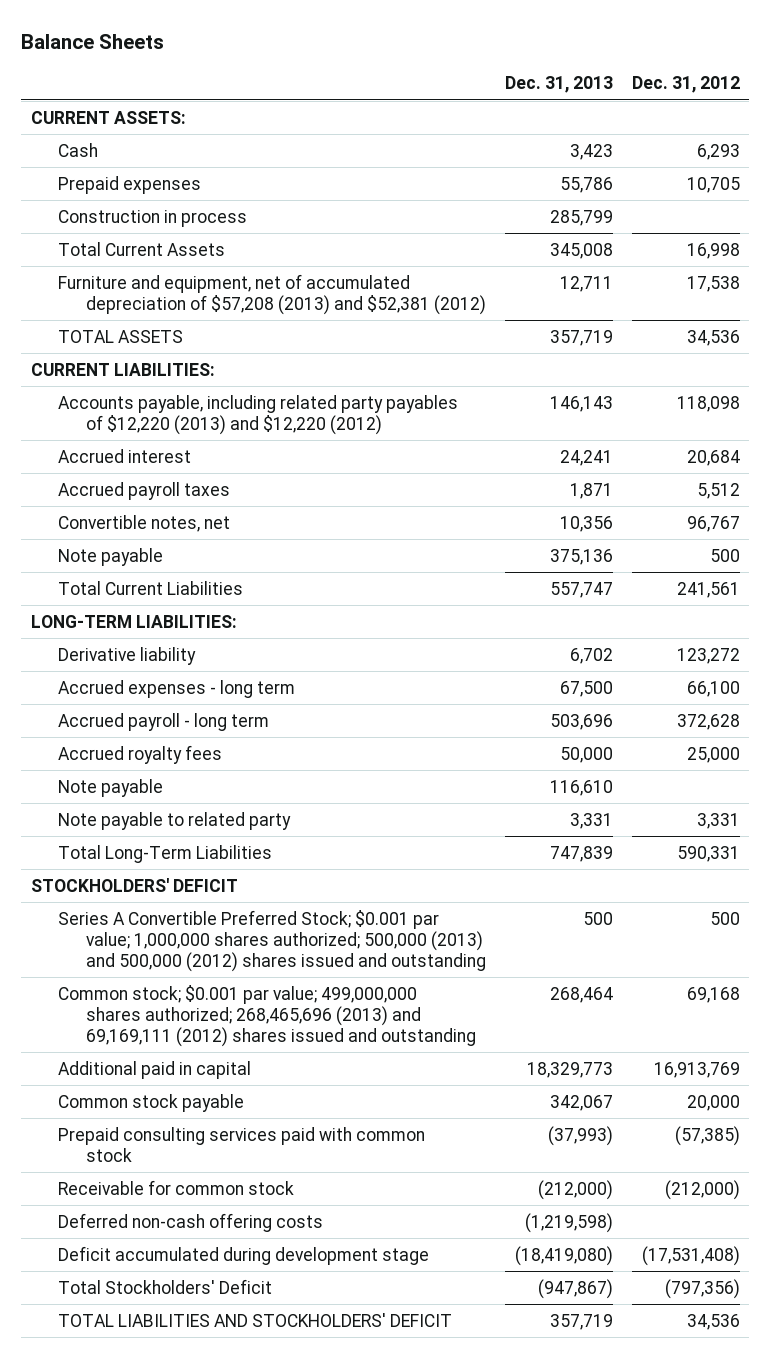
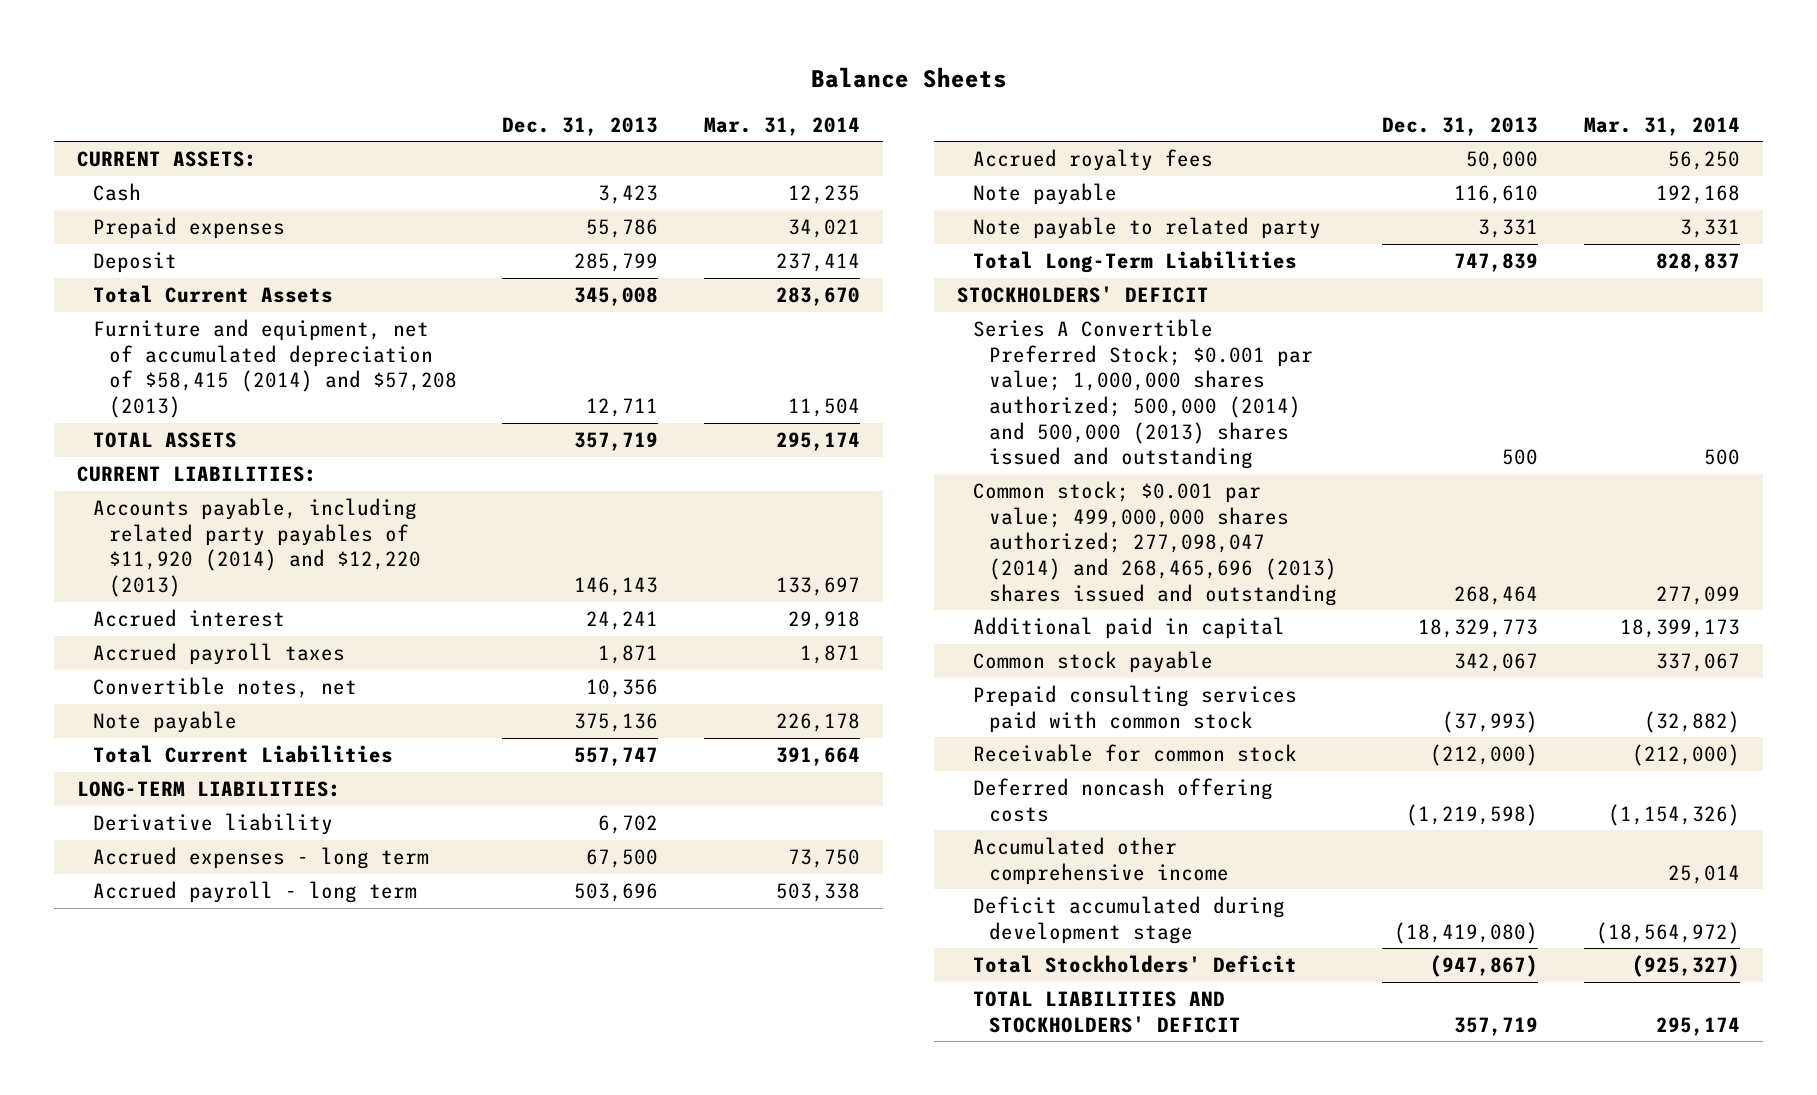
- | Dec. 31, 2013 | Dec. 31, 2012
+ | Dec. 31, 2013 | Mar. 31, 2014
- Construction in process | 285,799 |
+ Deposit | 285,799 | 237,414
- Furniture and equipment, net of accumulated depreciation of $57,208 (2013) and $52,381 (2012) | 12,711 | 17,538
+ Furniture and equipment, net of accumulated depreciation of $58,415 (2014) and $57,208 (2013) | 12,711 | 11,504
- Accounts payable, including related party payables of $12,220 (2013) and $12,220 (2012) | 146,143 | 118,098
+ Accounts payable, including related party payables of $11,920 (2014) and $12,220 (2013) | 146,143 | 133,697
- Series A Convertible Preferred Stock; $0.001 par value; 1,000,000 shares authorized; 500,000 (2013) and 500,000 (2012) shares issued and outstanding | 500 | 500
- Common stock; $0.001 par value; 499,000,000 shares authorized; 268,465,696 (2013) and 69,169,111 (2012) shares issued and outstanding | 268,464 | 69,168
+ Series A Convertible Preferred Stock; $0.001 par value; 1,000,000 shares authorized; 500,000 (2014) and 500,000 (2013) shares issued and outstanding | 500 | 500
+ Common stock; $0.001 par value; 499,000,000 shares authorized; 277,098,047 (2014) and 268,465,696 (2013) shares issued and outstanding | 268,464 | 277,099
- Deferred non-cash offering costs | (1,219,598) |
+ Deferred noncash offering costs | (1,219,598) | (1,154,326)
+ Accumulated other comprehensive income | | 25,014

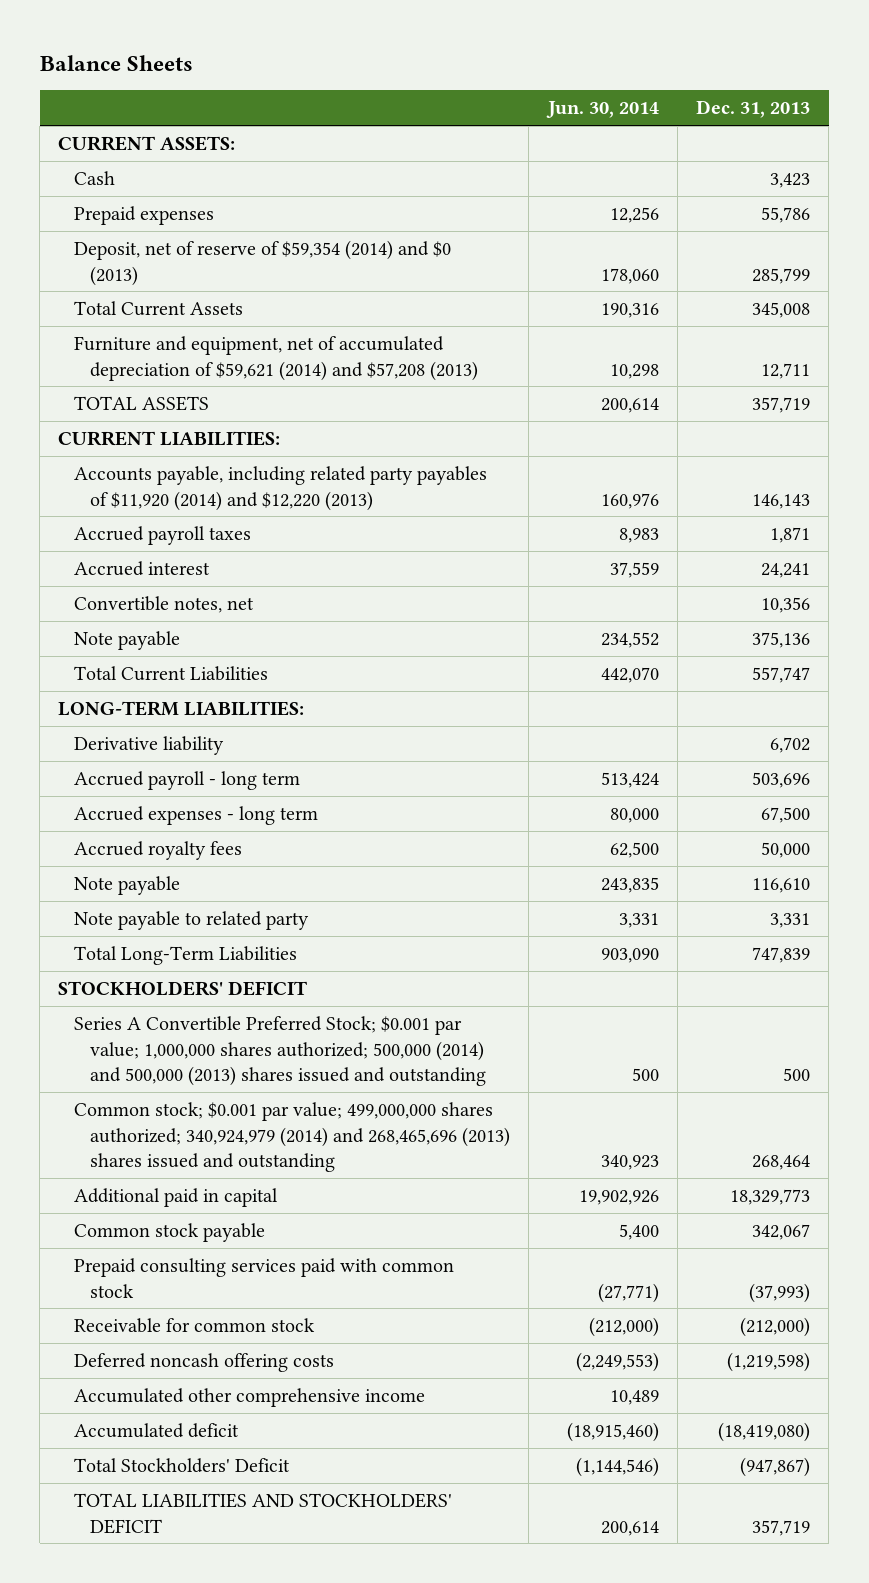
- | Dec. 31, 2013 | Mar. 31, 2014
+ | Jun. 30, 2014 | Dec. 31, 2013
- Deposit | 285,799 | 237,414
+ Deposit, net of reserve of $59,354 (2014) and $0 (2013) | 178,060 | 285,799
- Furniture and equipment, net of accumulated depreciation of $58,415 (2014) and $57,208 (2013) | 12,711 | 11,504
+ Furniture and equipment, net of accumulated depreciation of $59,621 (2014) and $57,208 (2013) | 10,298 | 12,711
moved down: Accrued interest | 37,559 | 24,241
moved down: Accrued expenses - long term | 80,000 | 67,500
- Common stock; $0.001 par value; 499,000,000 shares authorized; 277,098,047 (2014) and 268,465,696 (2013) shares issued and outstanding | 268,464 | 277,099
+ Common stock; $0.001 par value; 499,000,000 shares authorized; 340,924,979 (2014) and 268,465,696 (2013) shares issued and outstanding | 340,923 | 268,464
- Deficit accumulated during development stage | (18,419,080) | (18,564,972)
+ Accumulated deficit | (18,915,460) | (18,419,080)

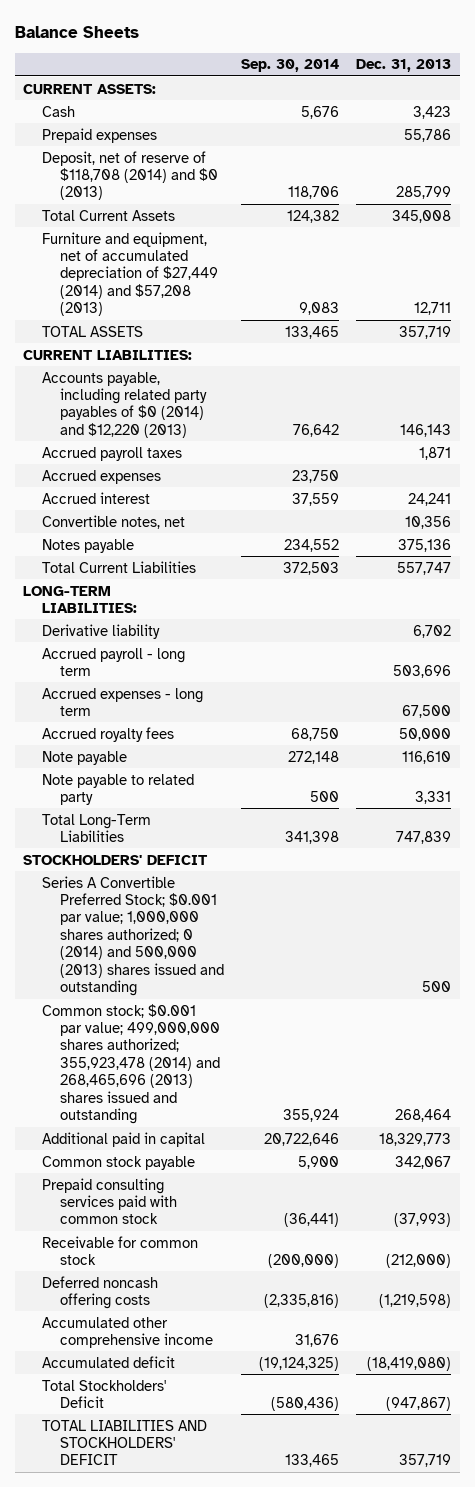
- | Jun. 30, 2014 | Dec. 31, 2013
+ | Sep. 30, 2014 | Dec. 31, 2013
- Deposit, net of reserve of $59,354 (2014) and $0 (2013) | 178,060 | 285,799
+ Deposit, net of reserve of $118,708 (2014) and $0 (2013) | 118,706 | 285,799
- Furniture and equipment, net of accumulated depreciation of $59,621 (2014) and $57,208 (2013) | 10,298 | 12,711
+ Furniture and equipment, net of accumulated depreciation of $27,449 (2014) and $57,208 (2013) | 9,083 | 12,711
- Accounts payable, including related party payables of $11,920 (2014) and $12,220 (2013) | 160,976 | 146,143
+ Accounts payable, including related party payables of $0 (2014) and $12,220 (2013) | 76,642 | 146,143
+ Accrued expenses | 23,750 |
- Note payable | 234,552 | 375,136
+ Notes payable | 234,552 | 375,136
- Series A Convertible Preferred Stock; $0.001 par value; 1,000,000 shares authorized; 500,000 (2014) and 500,000 (2013) shares issued and outstanding | 500 | 500
- Common stock; $0.001 par value; 499,000,000 shares authorized; 340,924,979 (2014) and 268,465,696 (2013) shares issued and outstanding | 340,923 | 268,464
+ Series A Convertible Preferred Stock; $0.001 par value; 1,000,000 shares authorized; 0 (2014) and 500,000 (2013) shares issued and outstanding | | 500
+ Common stock; $0.001 par value; 499,000,000 shares authorized; 355,923,478 (2014) and 268,465,696 (2013) shares issued and outstanding | 355,924 | 268,464

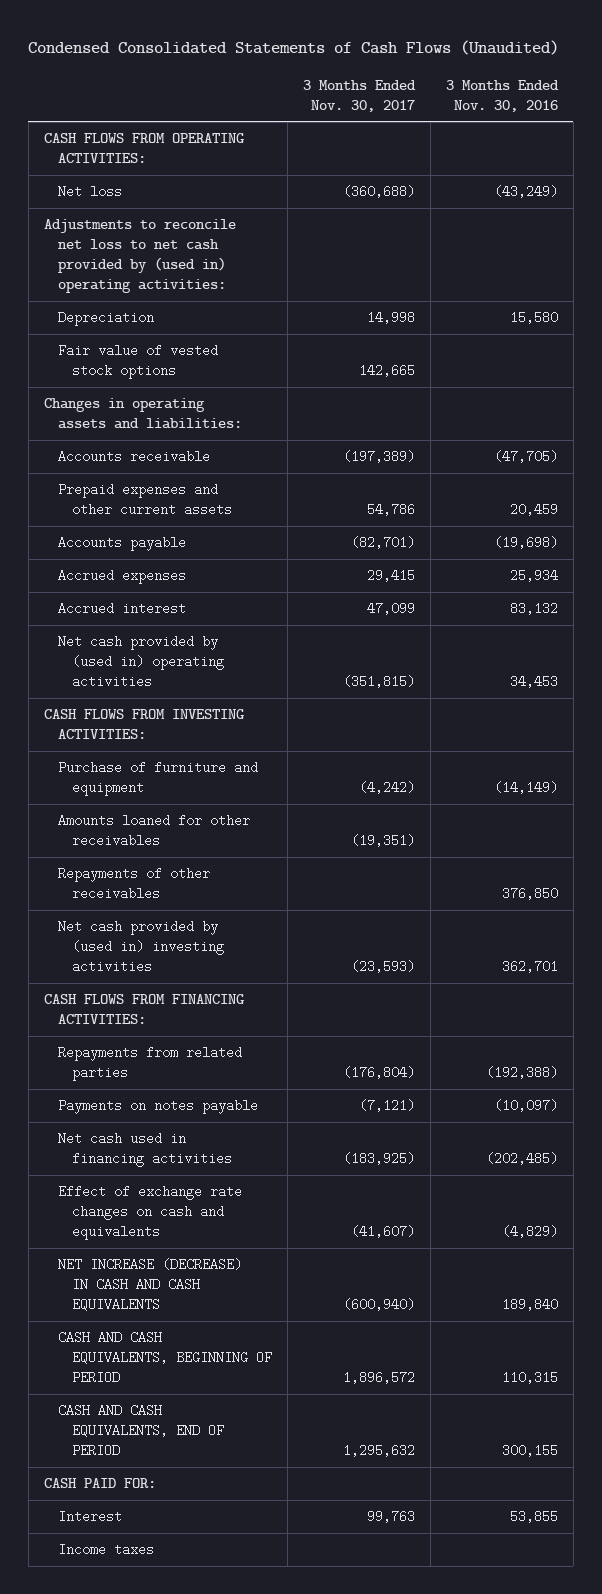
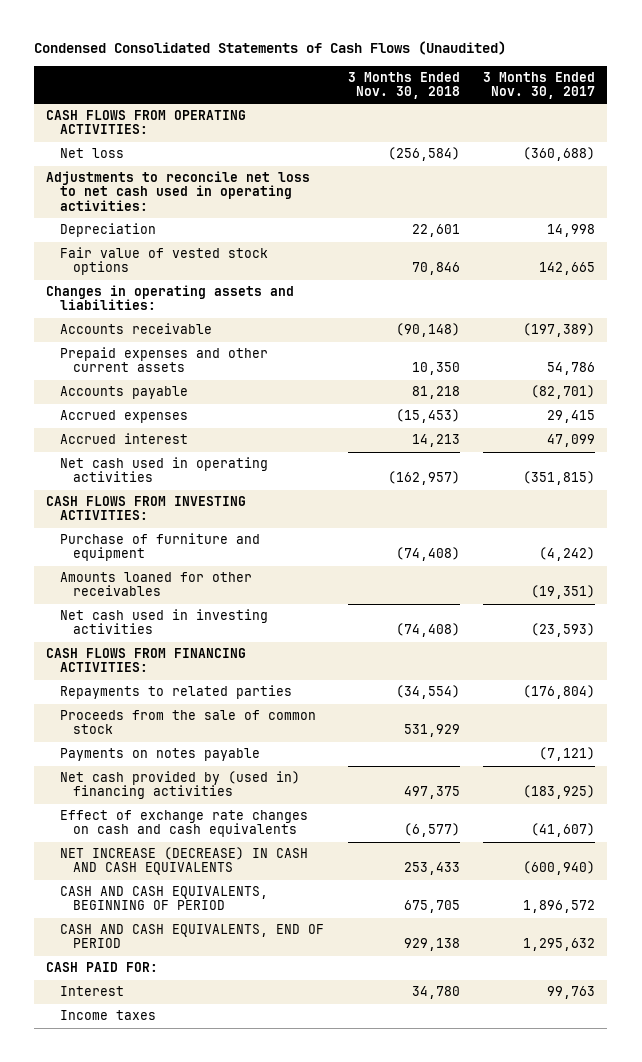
- | 3 Months Ended Nov. 30, 2017 | 3 Months Ended Nov. 30, 2016
+ | 3 Months Ended Nov. 30, 2018 | 3 Months Ended Nov. 30, 2017
- Adjustments to reconcile net loss to net cash provided by (used in) operating activities:
+ Adjustments to reconcile net loss to net cash used in operating activities:
- Net cash provided by (used in) operating activities | (351,815) | 34,453
+ Net cash used in operating activities | (162,957) | (351,815)
- Repayments of other receivables | | 376,850
- Net cash provided by (used in) investing activities | (23,593) | 362,701
+ Net cash used in investing activities | (74,408) | (23,593)
- Repayments from related parties | (176,804) | (192,388)
+ Repayments to related parties | (34,554) | (176,804)
+ Proceeds from the sale of common stock | 531,929 |
- Net cash used in financing activities | (183,925) | (202,485)
- Effect of exchange rate changes on cash and equivalents | (41,607) | (4,829)
+ Net cash provided by (used in) financing activities | 497,375 | (183,925)
+ Effect of exchange rate changes on cash and cash equivalents | (6,577) | (41,607)

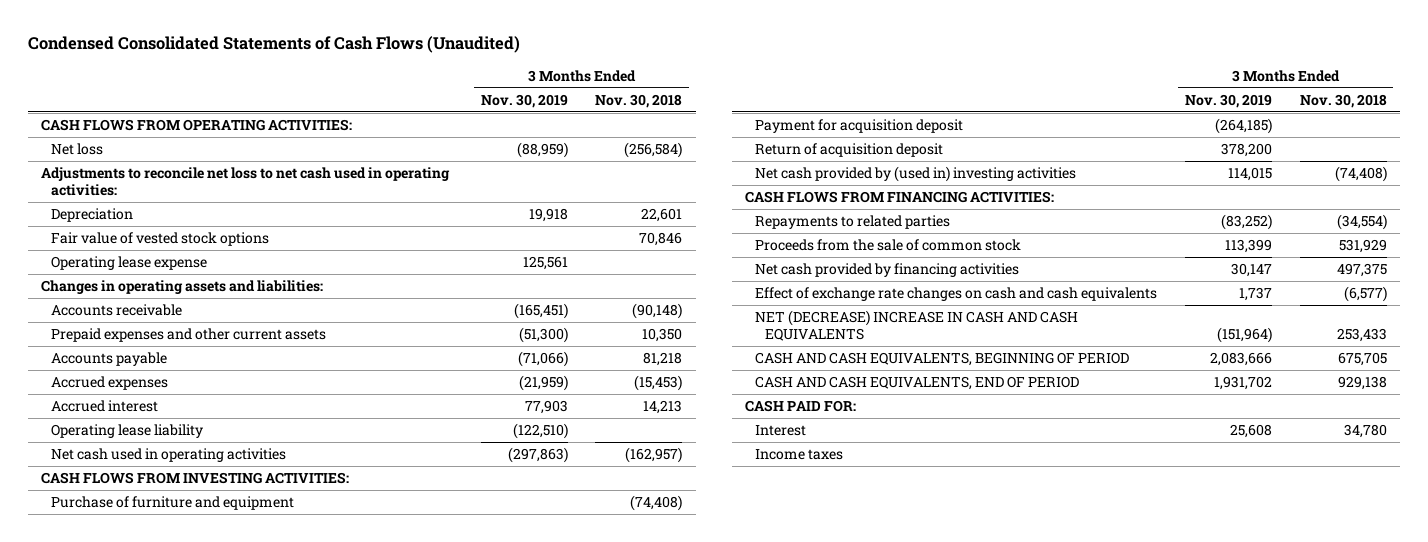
- | 3 Months Ended Nov. 30, 2018 | 3 Months Ended Nov. 30, 2017
+ | 3 Months Ended Nov. 30, 2019 | 3 Months Ended Nov. 30, 2018
+ Operating lease expense | 125,561 |
+ Operating lease liability | (122,510) |
- Amounts loaned for other receivables | | (19,351)
- Net cash used in investing activities | (74,408) | (23,593)
+ Payment for acquisition deposit | (264,185) |
+ Return of acquisition deposit | 378,200 |
+ Net cash provided by (used in) investing activities | 114,015 | (74,408)
- Payments on notes payable | | (7,121)
- Net cash provided by (used in) financing activities | 497,375 | (183,925)
+ Net cash provided by financing activities | 30,147 | 497,375
- NET INCREASE (DECREASE) IN CASH AND CASH EQUIVALENTS | 253,433 | (600,940)
+ NET (DECREASE) INCREASE IN CASH AND CASH EQUIVALENTS | (151,964) | 253,433

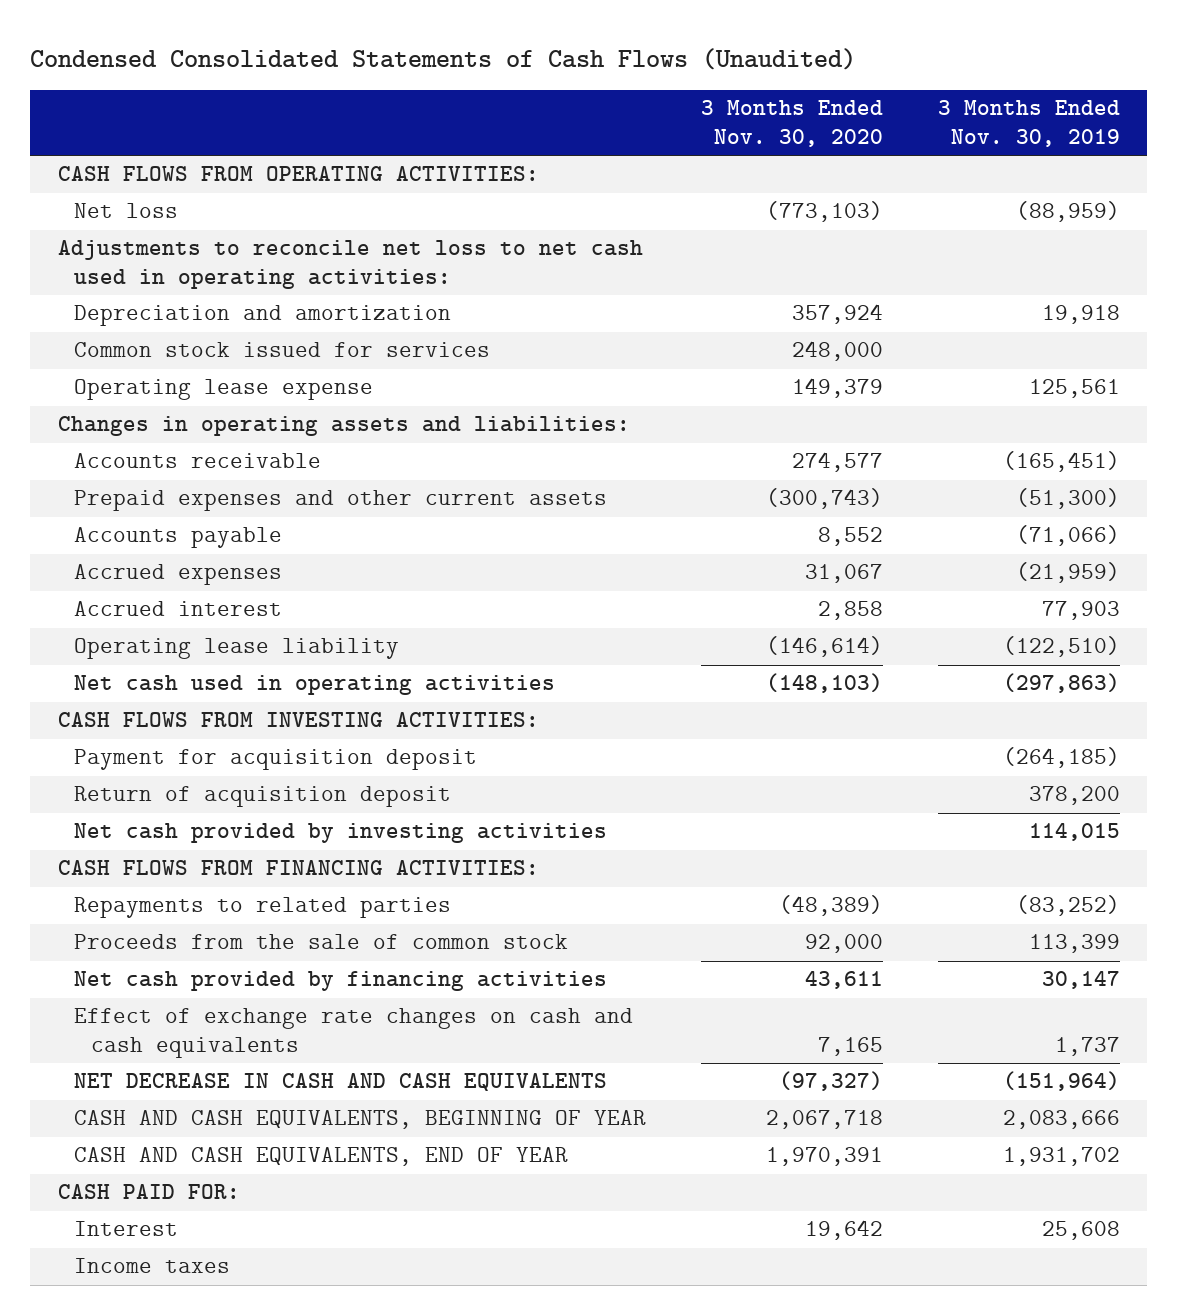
- | 3 Months Ended Nov. 30, 2019 | 3 Months Ended Nov. 30, 2018
+ | 3 Months Ended Nov. 30, 2020 | 3 Months Ended Nov. 30, 2019
- Depreciation | 19,918 | 22,601
- Fair value of vested stock options | | 70,846
+ Depreciation and amortization | 357,924 | 19,918
+ Common stock issued for services | 248,000 |
- Purchase of furniture and equipment | | (74,408)
- Net cash provided by (used in) investing activities | 114,015 | (74,408)
+ Net cash provided by investing activities | | 114,015
- NET (DECREASE) INCREASE IN CASH AND CASH EQUIVALENTS | (151,964) | 253,433
- CASH AND CASH EQUIVALENTS, BEGINNING OF PERIOD | 2,083,666 | 675,705
- CASH AND CASH EQUIVALENTS, END OF PERIOD | 1,931,702 | 929,138
+ NET DECREASE IN CASH AND CASH EQUIVALENTS | (97,327) | (151,964)
+ CASH AND CASH EQUIVALENTS, BEGINNING OF YEAR | 2,067,718 | 2,083,666
+ CASH AND CASH EQUIVALENTS, END OF YEAR | 1,970,391 | 1,931,702

